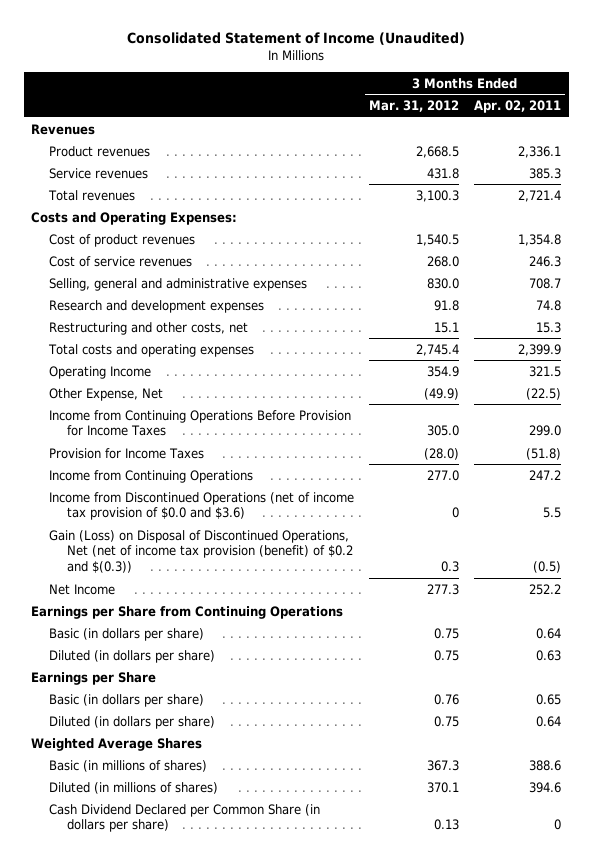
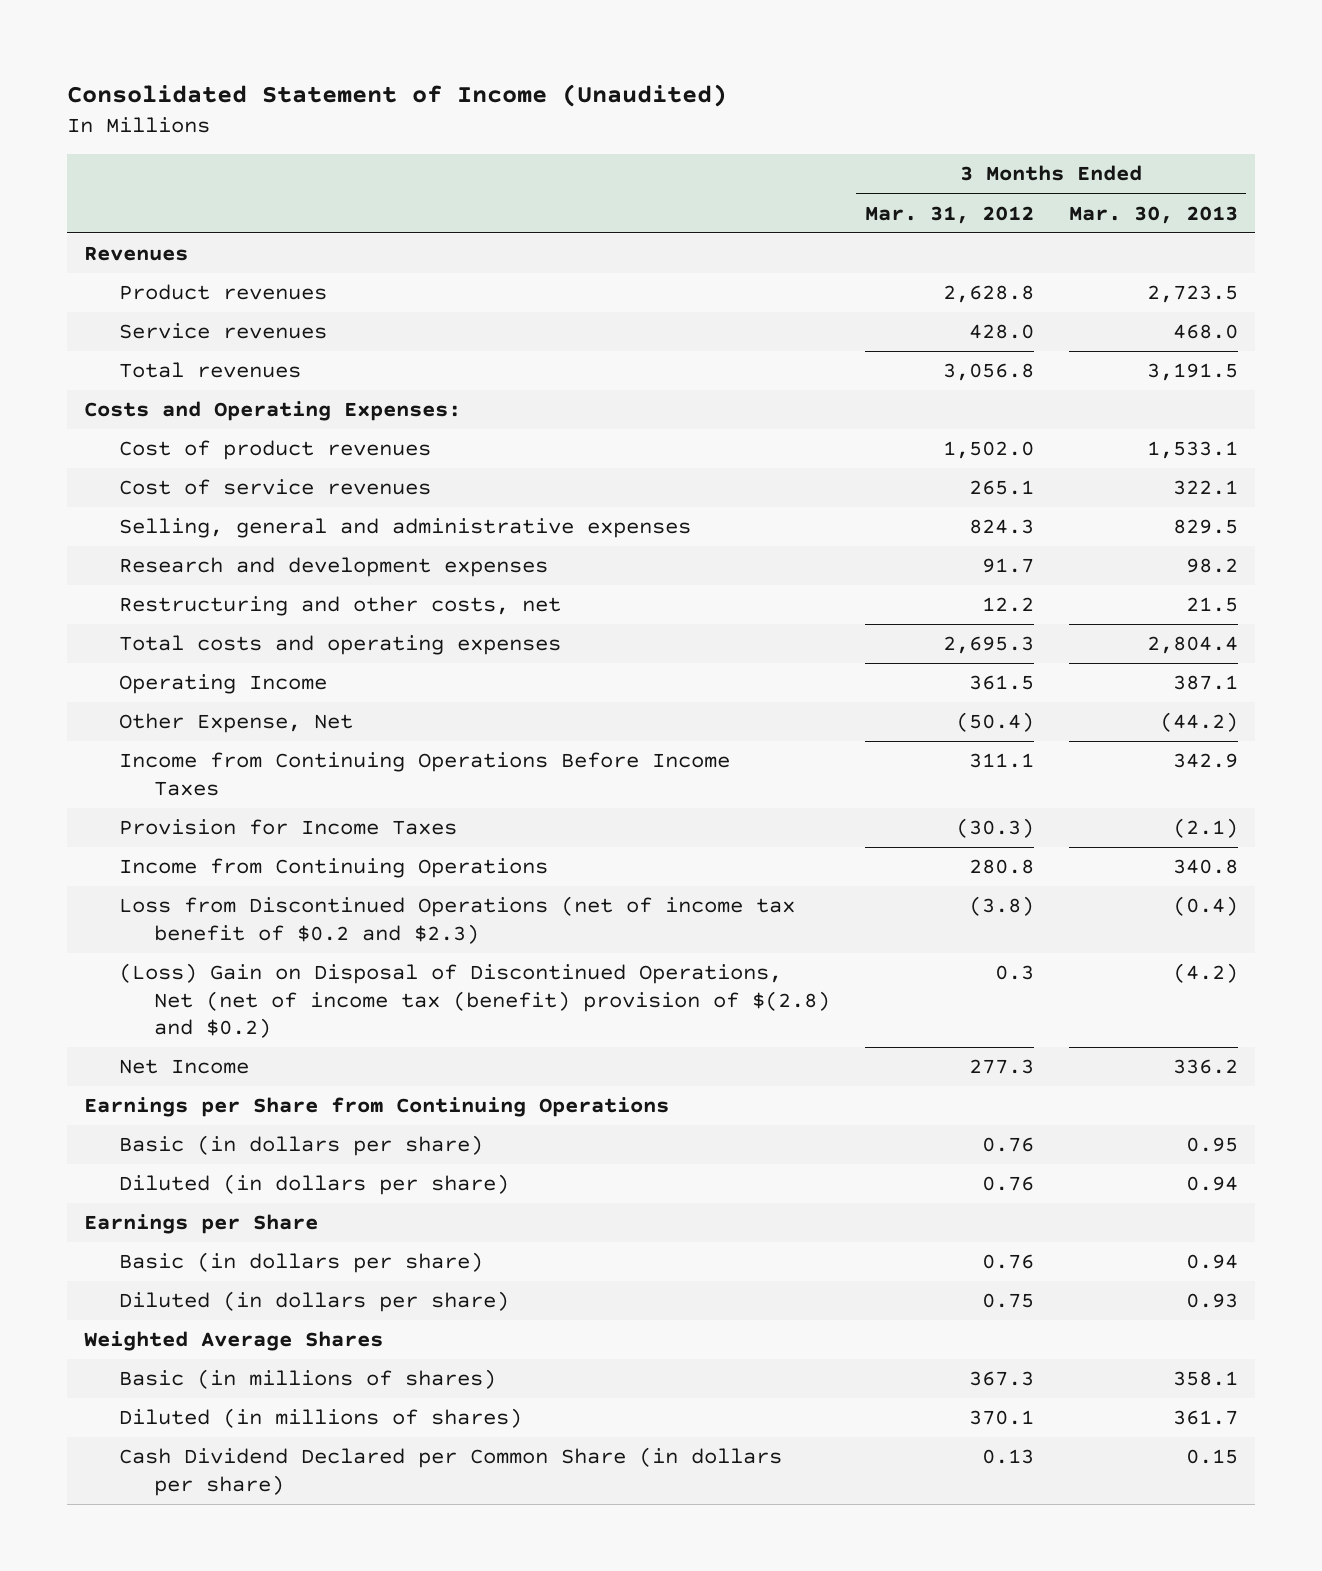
- | 3 Months Ended Mar. 31, 2012 | 3 Months Ended Apr. 02, 2011
+ | 3 Months Ended Mar. 31, 2012 | 3 Months Ended Mar. 30, 2013
- Product revenues | 2,668.5 | 2,336.1
- Service revenues | 431.8 | 385.3
- Total revenues | 3,100.3 | 2,721.4
+ Product revenues | 2,628.8 | 2,723.5
+ Service revenues | 428.0 | 468.0
+ Total revenues | 3,056.8 | 3,191.5
- Cost of product revenues | 1,540.5 | 1,354.8
- Cost of service revenues | 268.0 | 246.3
- Selling, general and administrative expenses | 830.0 | 708.7
- Research and development expenses | 91.8 | 74.8
- Restructuring and other costs, net | 15.1 | 15.3
- Total costs and operating expenses | 2,745.4 | 2,399.9
- Operating Income | 354.9 | 321.5
- Other Expense, Net | (49.9) | (22.5)
- Income from Continuing Operations Before Provision for Income Taxes | 305.0 | 299.0
- Provision for Income Taxes | (28.0) | (51.8)
- Income from Continuing Operations | 277.0 | 247.2
- Income from Discontinued Operations (net of income tax provision of $0.0 and $3.6) | 0 | 5.5
- Gain (Loss) on Disposal of Discontinued Operations, Net (net of income tax provision (benefit) of $0.2 and $(0.3)) | 0.3 | (0.5)
+ Cost of product revenues | 1,502.0 | 1,533.1
+ Cost of service revenues | 265.1 | 322.1
+ Selling, general and administrative expenses | 824.3 | 829.5
+ Research and development expenses | 91.7 | 98.2
+ Restructuring and other costs, net | 12.2 | 21.5
+ Total costs and operating expenses | 2,695.3 | 2,804.4
+ Operating Income | 361.5 | 387.1
+ Other Expense, Net | (50.4) | (44.2)
+ Income from Continuing Operations Before Income Taxes | 311.1 | 342.9
+ Provision for Income Taxes | (30.3) | (2.1)
+ Income from Continuing Operations | 280.8 | 340.8
+ Loss from Discontinued Operations (net of income tax benefit of $0.2 and $2.3) | (3.8) | (0.4)
+ (Loss) Gain on Disposal of Discontinued Operations, Net (net of income tax (benefit) provision of $(2.8) and $0.2) | 0.3 | (4.2)
- Basic (in dollars per share) | 0.75 | 0.64
- Diluted (in dollars per share) | 0.75 | 0.63
+ Basic (in dollars per share) | 0.76 | 0.95
+ Diluted (in dollars per share) | 0.76 | 0.94

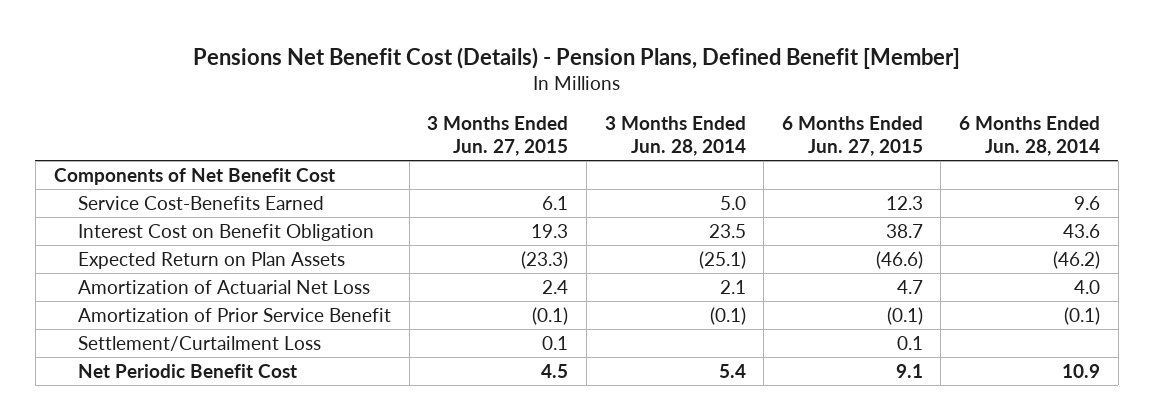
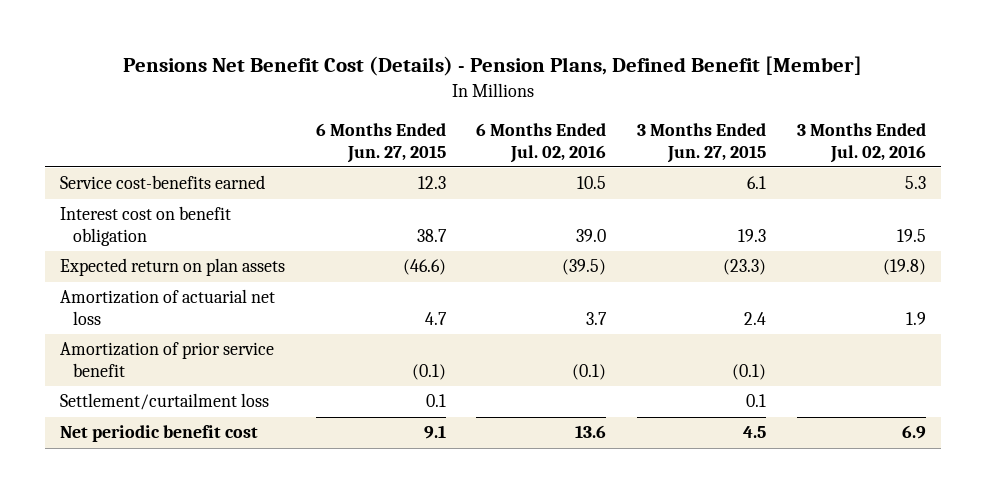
- | 3 Months Ended Jun. 27, 2015 | 3 Months Ended Jun. 28, 2014 | 6 Months Ended Jun. 27, 2015 | 6 Months Ended Jun. 28, 2014
+ | 6 Months Ended Jun. 27, 2015 | 6 Months Ended Jul. 02, 2016 | 3 Months Ended Jun. 27, 2015 | 3 Months Ended Jul. 02, 2016
- Components of Net Benefit Cost
- Service Cost-Benefits Earned | 6.1 | 5.0 | 12.3 | 9.6
- Interest Cost on Benefit Obligation | 19.3 | 23.5 | 38.7 | 43.6
- Expected Return on Plan Assets | (23.3) | (25.1) | (46.6) | (46.2)
- Amortization of Actuarial Net Loss | 2.4 | 2.1 | 4.7 | 4.0
- Amortization of Prior Service Benefit | (0.1) | (0.1) | (0.1) | (0.1)
- Settlement/Curtailment Loss | 0.1 | | 0.1 |
- Net Periodic Benefit Cost | 4.5 | 5.4 | 9.1 | 10.9
+ Service cost-benefits earned | 12.3 | 10.5 | 6.1 | 5.3
+ Interest cost on benefit obligation | 38.7 | 39.0 | 19.3 | 19.5
+ Expected return on plan assets | (46.6) | (39.5) | (23.3) | (19.8)
+ Amortization of actuarial net loss | 4.7 | 3.7 | 2.4 | 1.9
+ Amortization of prior service benefit | (0.1) | (0.1) | (0.1) |
+ Settlement/curtailment loss | 0.1 | | 0.1 |
+ Net periodic benefit cost | 9.1 | 13.6 | 4.5 | 6.9

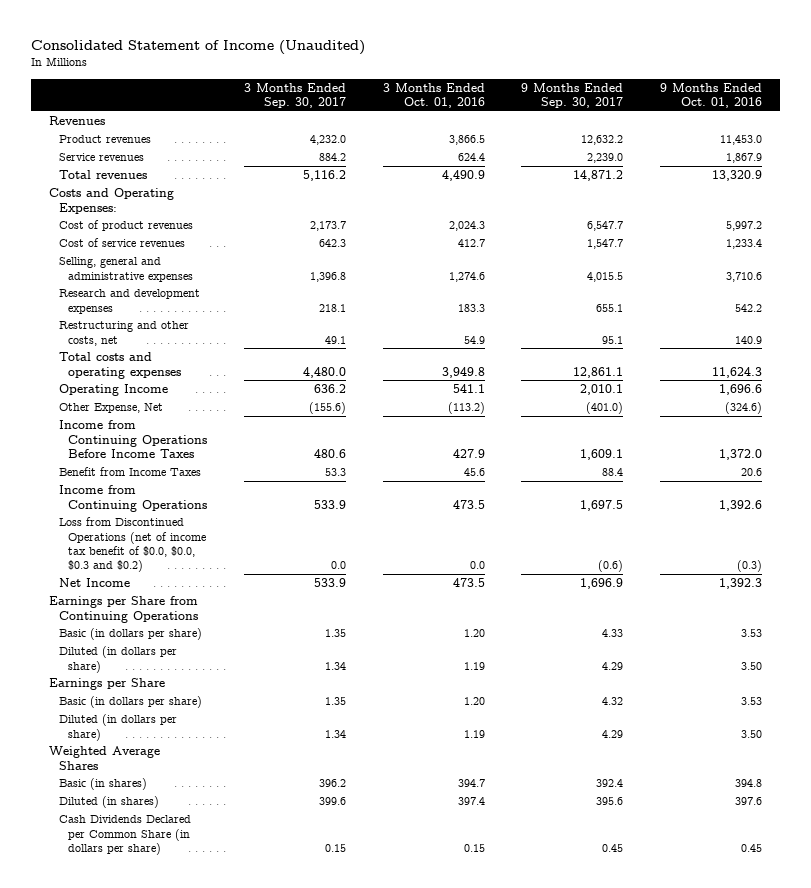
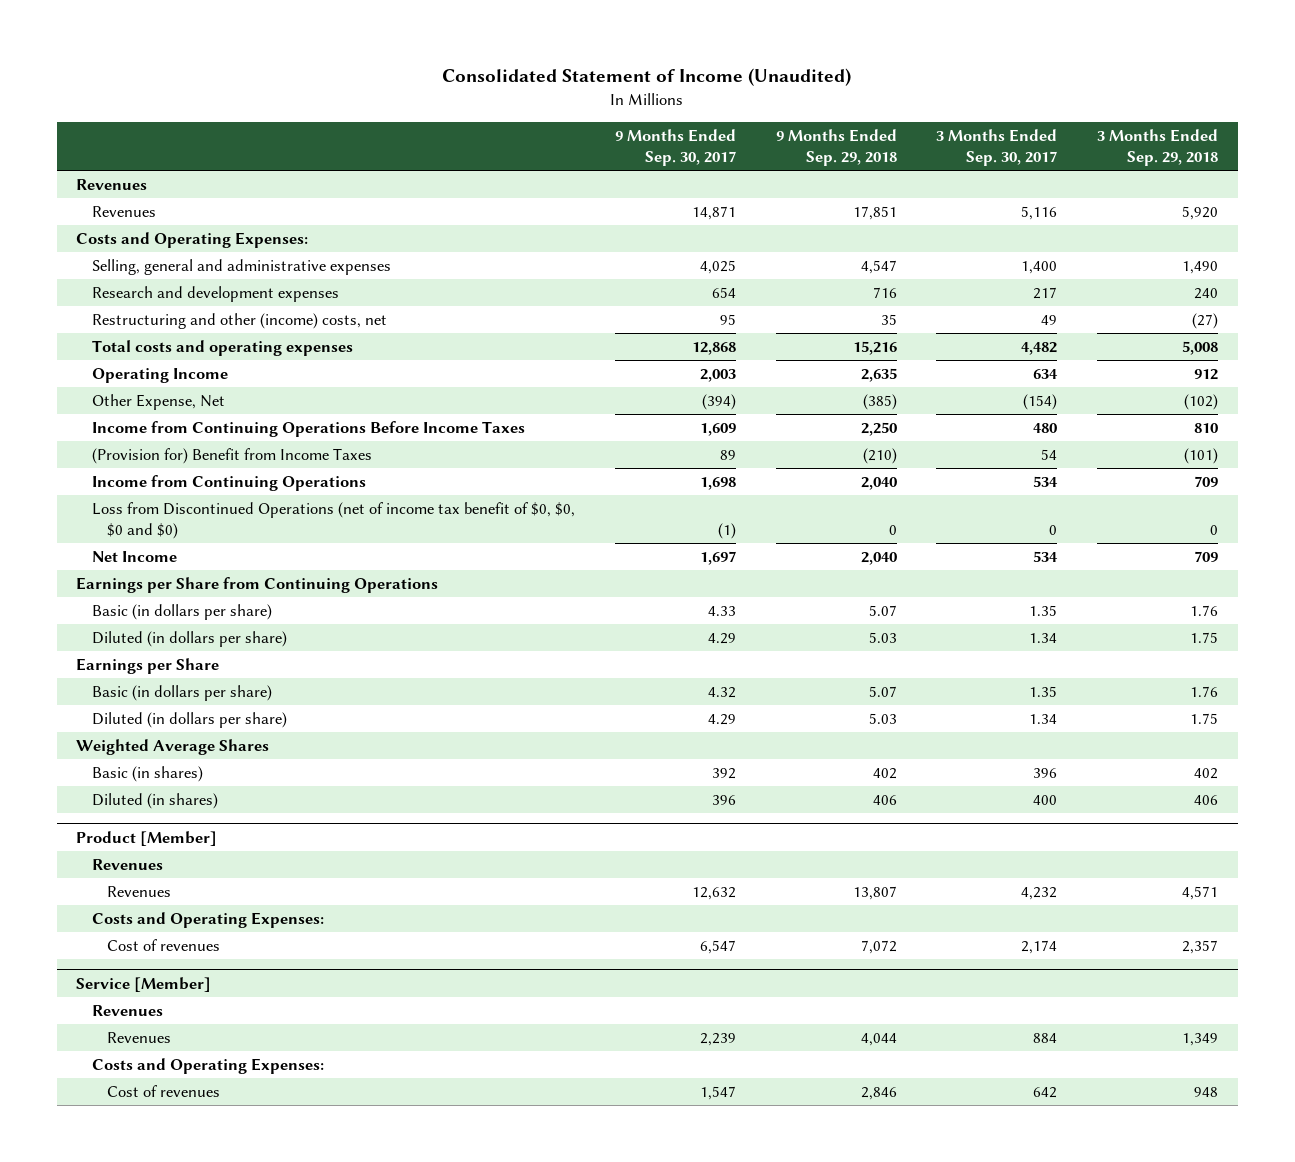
- | 3 Months Ended Sep. 30, 2017 | 3 Months Ended Oct. 01, 2016 | 9 Months Ended Sep. 30, 2017 | 9 Months Ended Oct. 01, 2016
+ | 9 Months Ended Sep. 30, 2017 | 9 Months Ended Sep. 29, 2018 | 3 Months Ended Sep. 30, 2017 | 3 Months Ended Sep. 29, 2018
- Product revenues | 4,232.0 | 3,866.5 | 12,632.2 | 11,453.0
- Service revenues | 884.2 | 624.4 | 2,239.0 | 1,867.9
- Total revenues | 5,116.2 | 4,490.9 | 14,871.2 | 13,320.9
+ Revenues | 14,871 | 17,851 | 5,116 | 5,920
- Cost of product revenues | 2,173.7 | 2,024.3 | 6,547.7 | 5,997.2
- Cost of service revenues | 642.3 | 412.7 | 1,547.7 | 1,233.4
- Selling, general and administrative expenses | 1,396.8 | 1,274.6 | 4,015.5 | 3,710.6
- Research and development expenses | 218.1 | 183.3 | 655.1 | 542.2
- Restructuring and other costs, net | 49.1 | 54.9 | 95.1 | 140.9
- Total costs and operating expenses | 4,480.0 | 3,949.8 | 12,861.1 | 11,624.3
- Operating Income | 636.2 | 541.1 | 2,010.1 | 1,696.6
- Other Expense, Net | (155.6) | (113.2) | (401.0) | (324.6)
- Income from Continuing Operations Before Income Taxes | 480.6 | 427.9 | 1,609.1 | 1,372.0
- Benefit from Income Taxes | 53.3 | 45.6 | 88.4 | 20.6
- Income from Continuing Operations | 533.9 | 473.5 | 1,697.5 | 1,392.6
- Loss from Discontinued Operations (net of income tax benefit of $0.0, $0.0, $0.3 and $0.2) | 0.0 | 0.0 | (0.6) | (0.3)
- Net Income | 533.9 | 473.5 | 1,696.9 | 1,392.3
+ Selling, general and administrative expenses | 4,025 | 4,547 | 1,400 | 1,490
+ Research and development expenses | 654 | 716 | 217 | 240
+ Restructuring and other (income) costs, net | 95 | 35 | 49 | (27)
+ Total costs and operating expenses | 12,868 | 15,216 | 4,482 | 5,008
+ Operating Income | 2,003 | 2,635 | 634 | 912
+ Other Expense, Net | (394) | (385) | (154) | (102)
+ Income from Continuing Operations Before Income Taxes | 1,609 | 2,250 | 480 | 810
+ (Provision for) Benefit from Income Taxes | 89 | (210) | 54 | (101)
+ Income from Continuing Operations | 1,698 | 2,040 | 534 | 709
+ Loss from Discontinued Operations (net of income tax benefit of $0, $0, $0 and $0) | (1) | 0 | 0 | 0
+ Net Income | 1,697 | 2,040 | 534 | 709
- Basic (in shares) | 396.2 | 394.7 | 392.4 | 394.8
- Diluted (in shares) | 399.6 | 397.4 | 395.6 | 397.6
- Cash Dividends Declared per Common Share (in dollars per share) | 0.15 | 0.15 | 0.45 | 0.45
+ Basic (in shares) | 392 | 402 | 396 | 402
+ Diluted (in shares) | 396 | 406 | 400 | 406
+ Product [Member]
+ Revenues
+ Revenues | 12,632 | 13,807 | 4,232 | 4,571
+ Costs and Operating Expenses:
+ Cost of revenues | 6,547 | 7,072 | 2,174 | 2,357
+ Service [Member]
+ Revenues
+ Revenues | 2,239 | 4,044 | 884 | 1,349
+ Costs and Operating Expenses:
+ Cost of revenues | 1,547 | 2,846 | 642 | 948

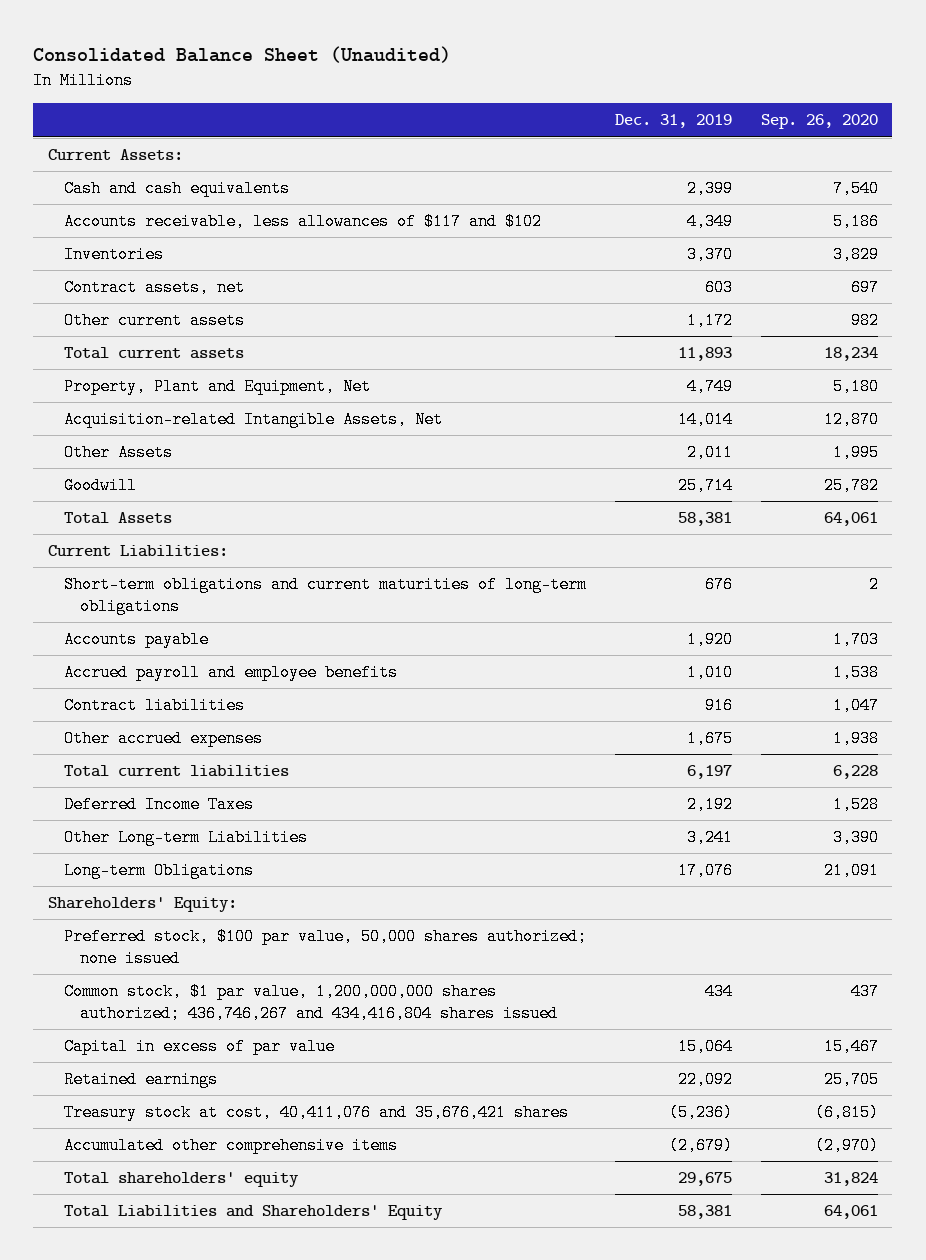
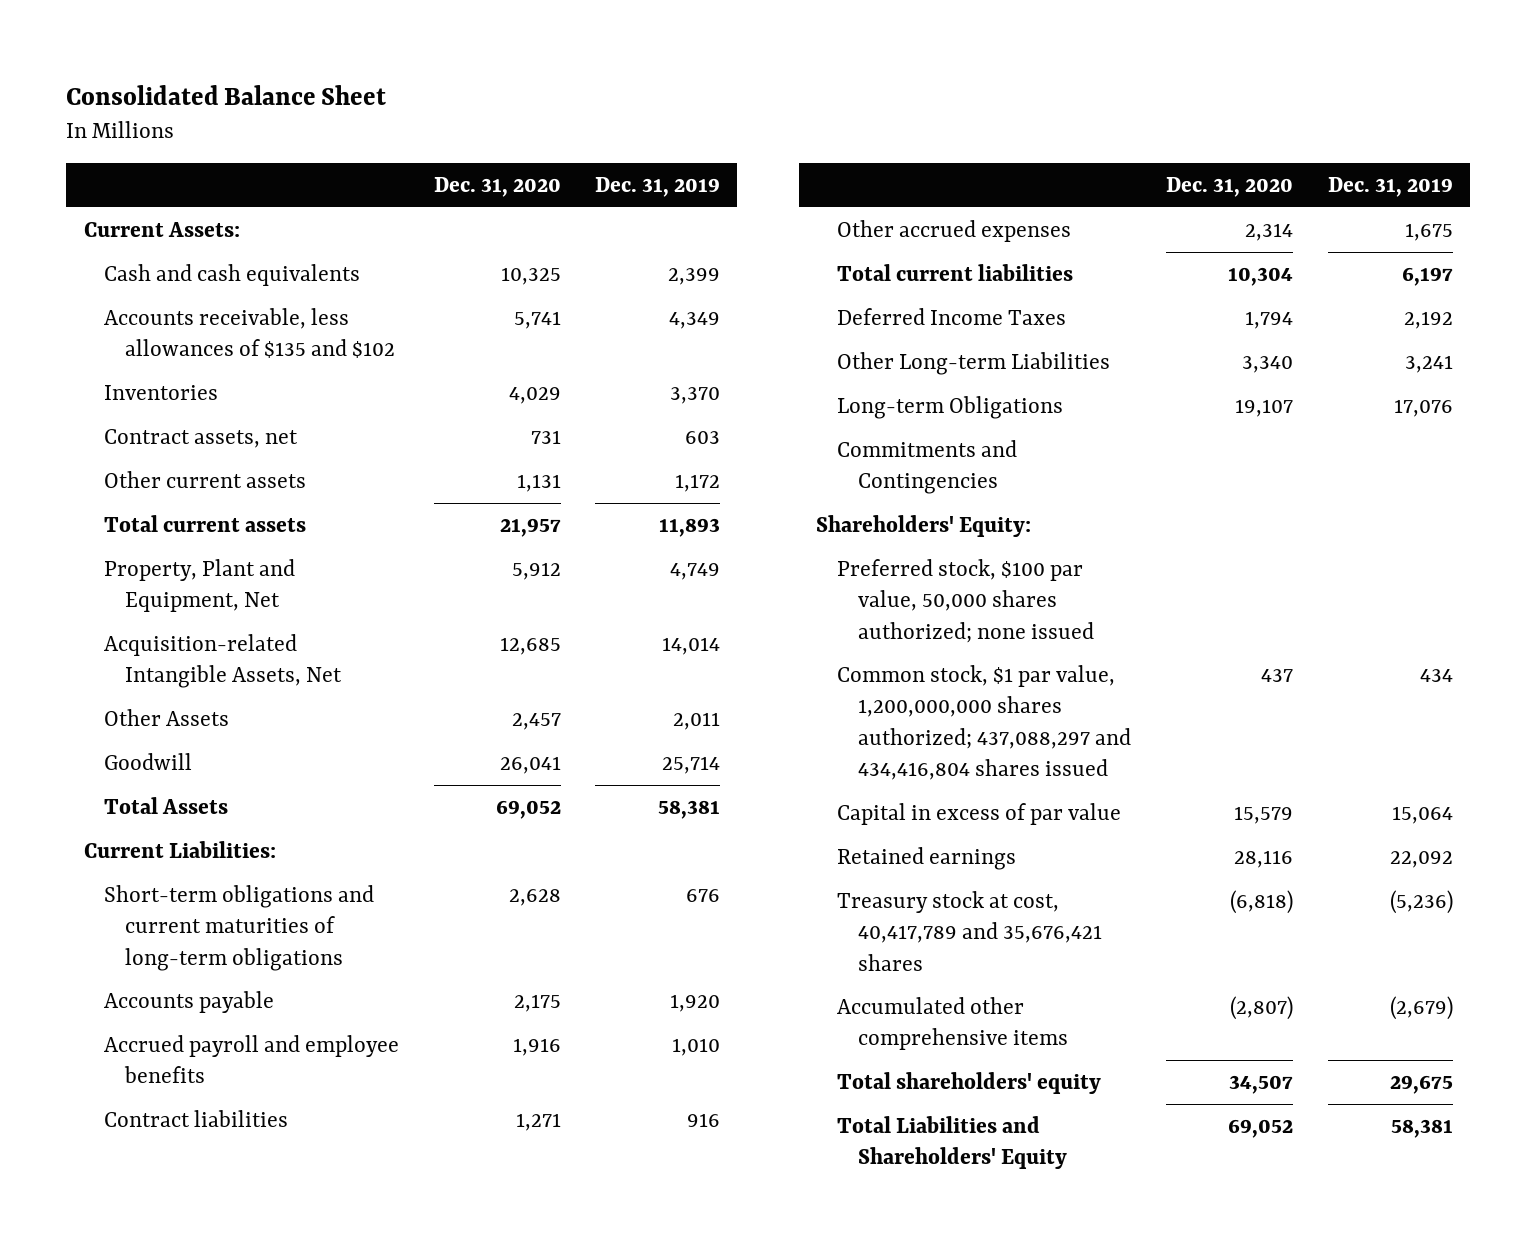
- Consolidated Balance Sheet (Unaudited)
+ Consolidated Balance Sheet
- | Dec. 31, 2019 | Sep. 26, 2020
+ | Dec. 31, 2020 | Dec. 31, 2019
- Accounts receivable, less allowances of $117 and $102 | 4,349 | 5,186
+ Accounts receivable, less allowances of $135 and $102 | 5,741 | 4,349
+ Commitments and Contingencies
- Common stock, $1 par value, 1,200,000,000 shares authorized; 436,746,267 and 434,416,804 shares issued | 434 | 437
+ Common stock, $1 par value, 1,200,000,000 shares authorized; 437,088,297 and 434,416,804 shares issued | 437 | 434
- Treasury stock at cost, 40,411,076 and 35,676,421 shares | (5,236) | (6,815)
+ Treasury stock at cost, 40,417,789 and 35,676,421 shares | (6,818) | (5,236)

